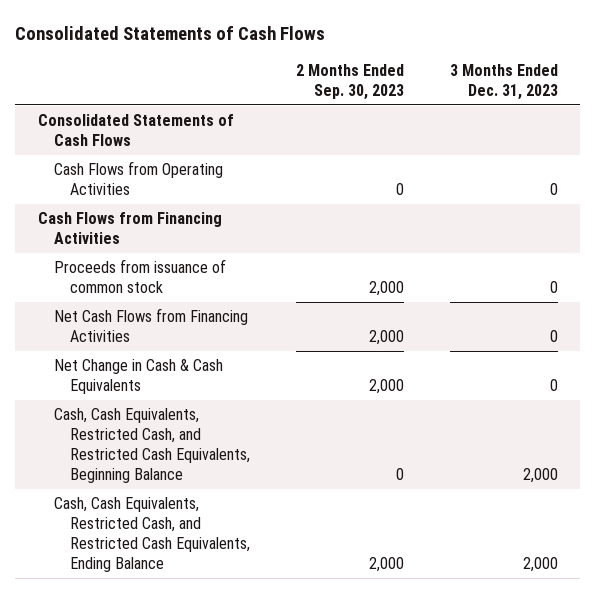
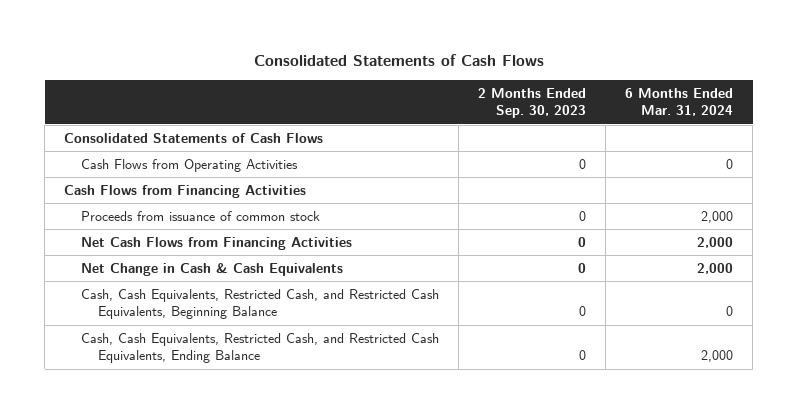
- | 2 Months Ended Sep. 30, 2023 | 3 Months Ended Dec. 31, 2023
+ | 2 Months Ended Sep. 30, 2023 | 6 Months Ended Mar. 31, 2024
- Proceeds from issuance of common stock | 2,000 | 0
- Net Cash Flows from Financing Activities | 2,000 | 0
- Net Change in Cash & Cash Equivalents | 2,000 | 0
+ Proceeds from issuance of common stock | 0 | 2,000
+ Net Cash Flows from Financing Activities | 0 | 2,000
+ Net Change in Cash & Cash Equivalents | 0 | 2,000
- Cash, Cash Equivalents, Restricted Cash, and Restricted Cash Equivalents, Ending Balance | 2,000 | 2,000
+ Cash, Cash Equivalents, Restricted Cash, and Restricted Cash Equivalents, Ending Balance | 0 | 2,000

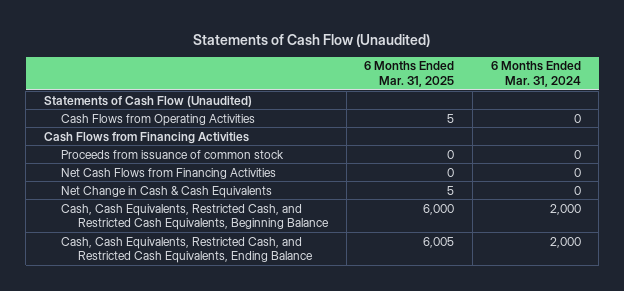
- Consolidated Statements of Cash Flows
+ Statements of Cash Flow (Unaudited)
- | 2 Months Ended Sep. 30, 2023 | 6 Months Ended Mar. 31, 2024
+ | 6 Months Ended Mar. 31, 2025 | 6 Months Ended Mar. 31, 2024
- Consolidated Statements of Cash Flows
+ Statements of Cash Flow (Unaudited)
- Proceeds from issuance of common stock | 0 | 2,000
- Net Cash Flows from Financing Activities | 0 | 2,000
- Net Change in Cash & Cash Equivalents | 0 | 2,000
- Cash, Cash Equivalents, Restricted Cash, and Restricted Cash Equivalents, Beginning Balance | 0 | 0
+ Proceeds from issuance of common stock | 0 | 0
+ Net Cash Flows from Financing Activities | 0 | 0
+ Net Change in Cash & Cash Equivalents | 5 | 0
+ Cash, Cash Equivalents, Restricted Cash, and Restricted Cash Equivalents, Beginning Balance | 6,000 | 2,000

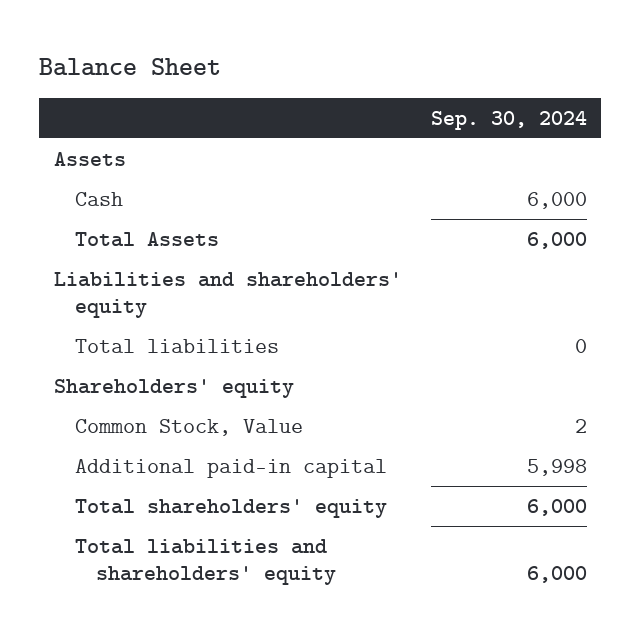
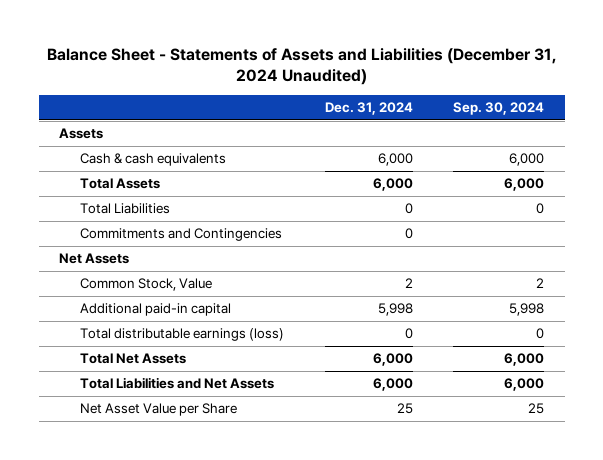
- Balance Sheet
+ Balance Sheet - Statements of Assets and Liabilities (December 31, 2024 Unaudited)
- | Sep. 30, 2024
+ | Dec. 31, 2024 | Sep. 30, 2024
- Cash | 6,000
+ Cash & cash equivalents | 6,000 | 6,000
- Liabilities and shareholders' equity
- Total liabilities | 0
- Shareholders' equity
+ Total Liabilities | 0 | 0
+ Commitments and Contingencies | 0 |
+ Net Assets
- Total shareholders' equity | 6,000
- Total liabilities and shareholders' equity | 6,000
+ Total distributable earnings (loss) | 0 | 0
+ Total Net Assets | 6,000 | 6,000
+ Total Liabilities and Net Assets | 6,000 | 6,000
+ Net Asset Value per Share | 25 | 25

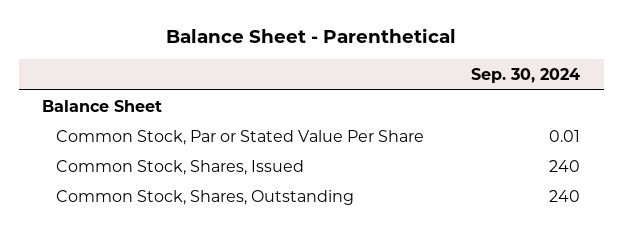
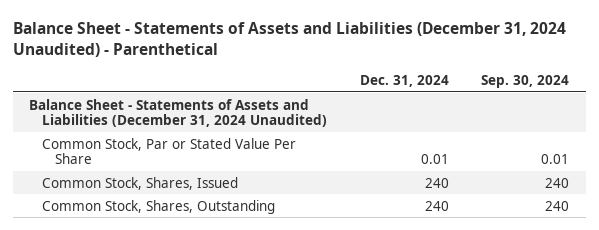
- Balance Sheet - Parenthetical
+ Balance Sheet - Statements of Assets and Liabilities (December 31, 2024 Unaudited) - Parenthetical
- | Sep. 30, 2024
+ | Dec. 31, 2024 | Sep. 30, 2024
- Balance Sheet
+ Balance Sheet - Statements of Assets and Liabilities (December 31, 2024 Unaudited)

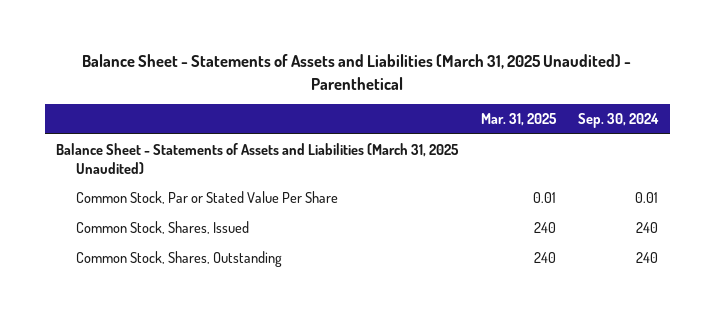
- Balance Sheet - Statements of Assets and Liabilities (December 31, 2024 Unaudited) - Parenthetical
+ Balance Sheet - Statements of Assets and Liabilities (March 31, 2025 Unaudited) - Parenthetical
- | Dec. 31, 2024 | Sep. 30, 2024
+ | Mar. 31, 2025 | Sep. 30, 2024
- Balance Sheet - Statements of Assets and Liabilities (December 31, 2024 Unaudited)
+ Balance Sheet - Statements of Assets and Liabilities (March 31, 2025 Unaudited)

